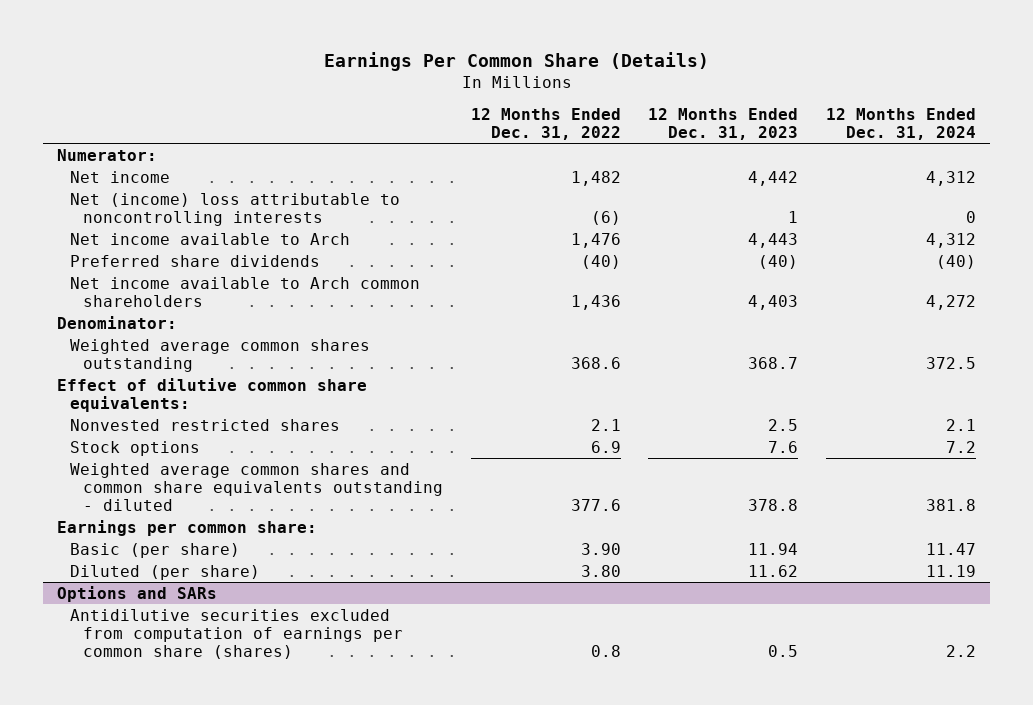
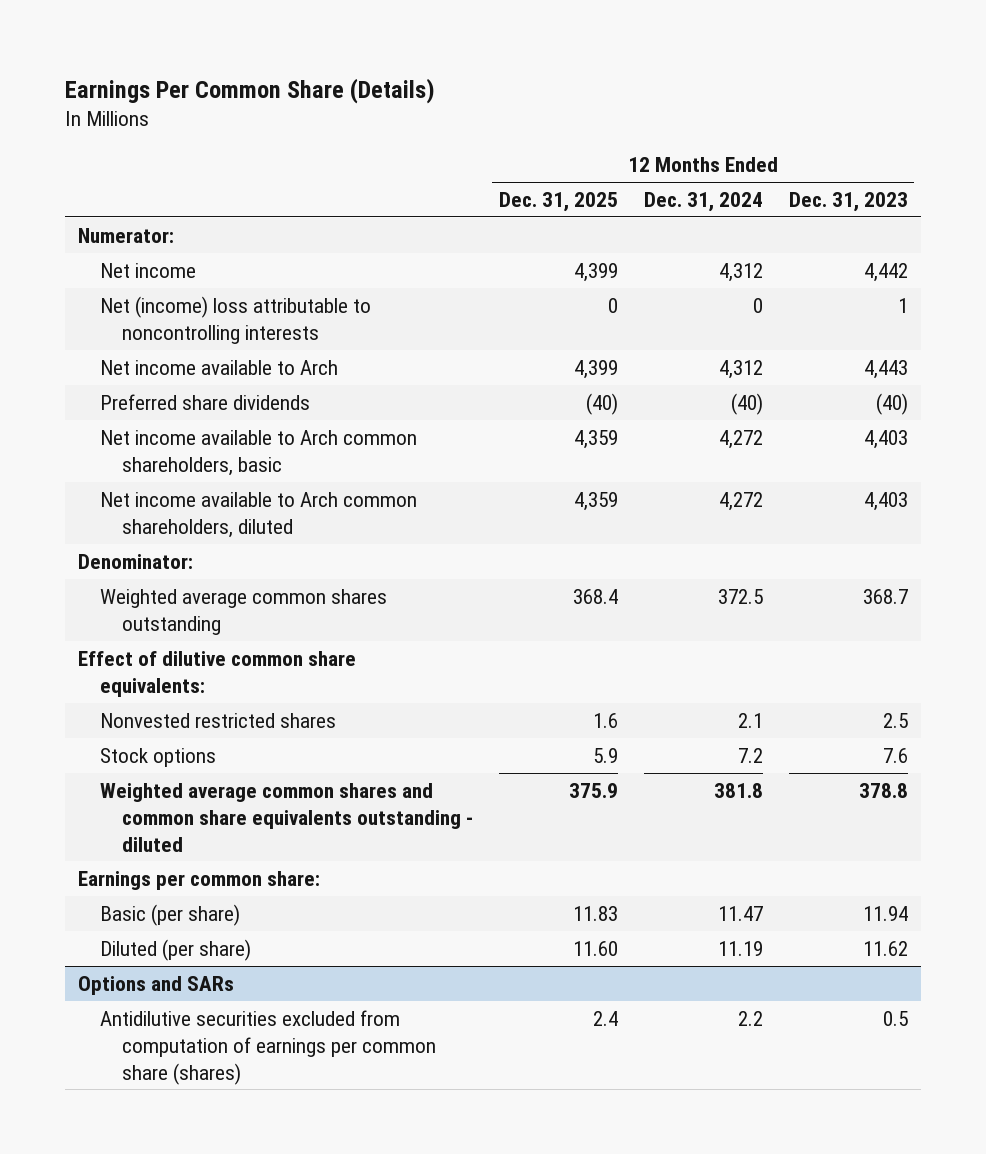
- | 12 Months Ended Dec. 31, 2022 | 12 Months Ended Dec. 31, 2023 | 12 Months Ended Dec. 31, 2024
+ | 12 Months Ended Dec. 31, 2025 | 12 Months Ended Dec. 31, 2024 | 12 Months Ended Dec. 31, 2023
- Net income available to Arch common shareholders | 1,436 | 4,403 | 4,272
+ Net income available to Arch common shareholders, basic | 4,359 | 4,272 | 4,403
+ Net income available to Arch common shareholders, diluted | 4,359 | 4,272 | 4,403

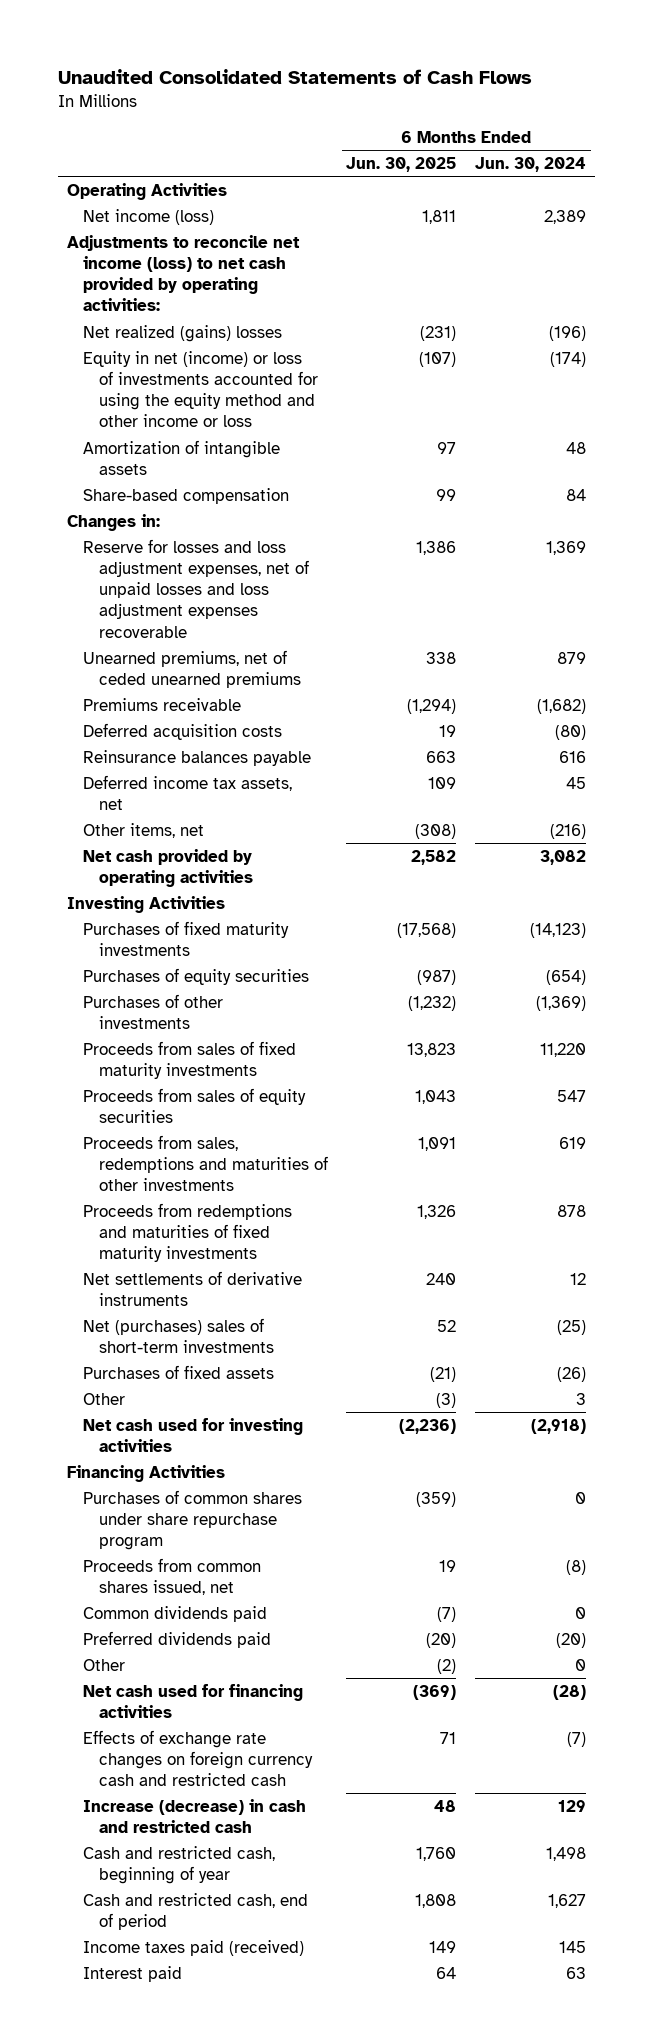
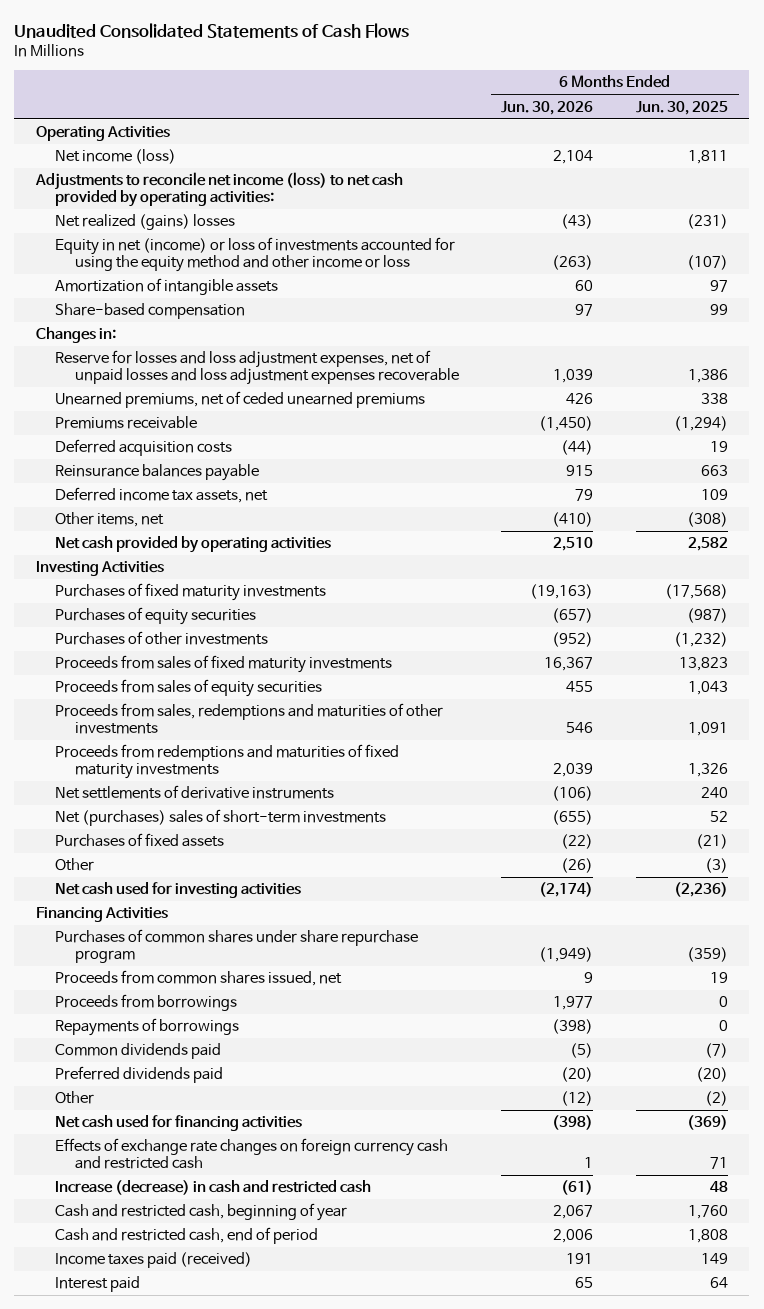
- | 6 Months Ended Jun. 30, 2025 | 6 Months Ended Jun. 30, 2024
+ | 6 Months Ended Jun. 30, 2026 | 6 Months Ended Jun. 30, 2025
+ Proceeds from borrowings | 1,977 | 0
+ Repayments of borrowings | (398) | 0

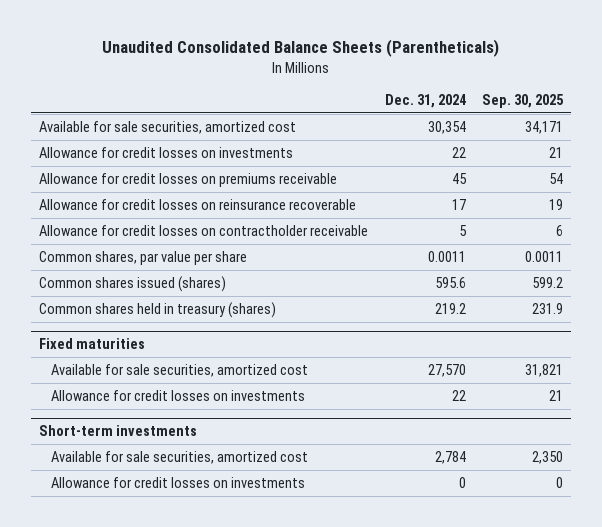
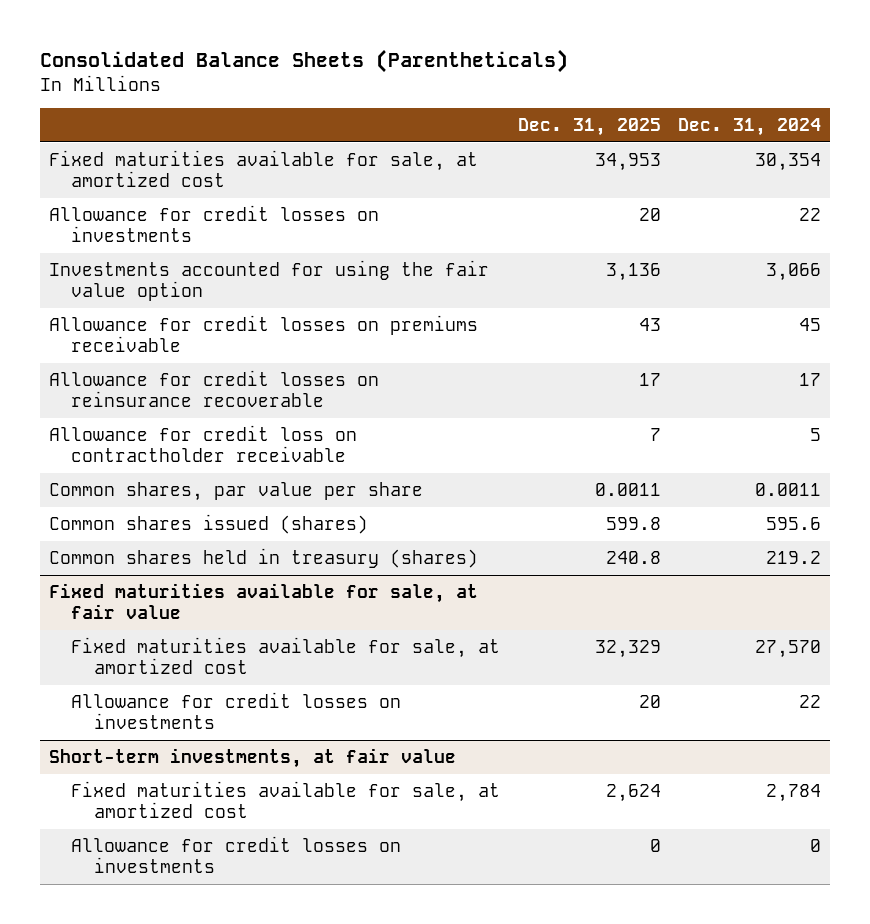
- Unaudited Consolidated Balance Sheets (Parentheticals)
+ Consolidated Balance Sheets (Parentheticals)
- | Dec. 31, 2024 | Sep. 30, 2025
+ | Dec. 31, 2025 | Dec. 31, 2024
- Available for sale securities, amortized cost | 30,354 | 34,171
+ Fixed maturities available for sale, at amortized cost | 34,953 | 30,354
+ Investments accounted for using the fair value option | 3,136 | 3,066
- Allowance for credit losses on contractholder receivable | 5 | 6
+ Allowance for credit loss on contractholder receivable | 7 | 5
- Fixed maturities
- Available for sale securities, amortized cost | 27,570 | 31,821
+ Fixed maturities available for sale, at fair value
+ Fixed maturities available for sale, at amortized cost | 32,329 | 27,570
- Short-term investments
- Available for sale securities, amortized cost | 2,784 | 2,350
+ Short-term investments, at fair value
+ Fixed maturities available for sale, at amortized cost | 2,624 | 2,784

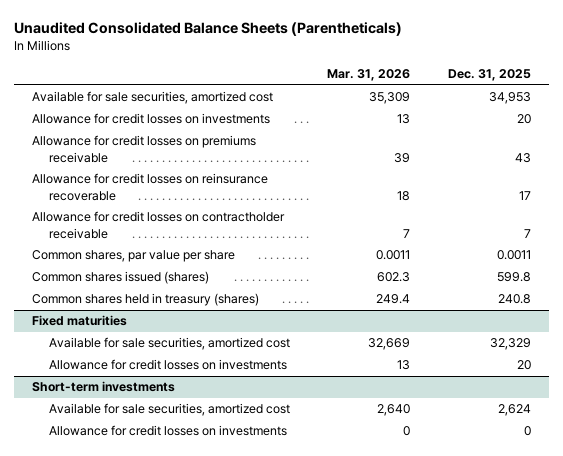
- Consolidated Balance Sheets (Parentheticals)
+ Unaudited Consolidated Balance Sheets (Parentheticals)
- | Dec. 31, 2025 | Dec. 31, 2024
+ | Mar. 31, 2026 | Dec. 31, 2025
- Fixed maturities available for sale, at amortized cost | 34,953 | 30,354
+ Available for sale securities, amortized cost | 35,309 | 34,953
- Investments accounted for using the fair value option | 3,136 | 3,066
- Allowance for credit loss on contractholder receivable | 7 | 5
+ Allowance for credit losses on contractholder receivable | 7 | 7
- Fixed maturities available for sale, at fair value
- Fixed maturities available for sale, at amortized cost | 32,329 | 27,570
+ Fixed maturities
+ Available for sale securities, amortized cost | 32,669 | 32,329
- Short-term investments, at fair value
- Fixed maturities available for sale, at amortized cost | 2,624 | 2,784
+ Short-term investments
+ Available for sale securities, amortized cost | 2,640 | 2,624

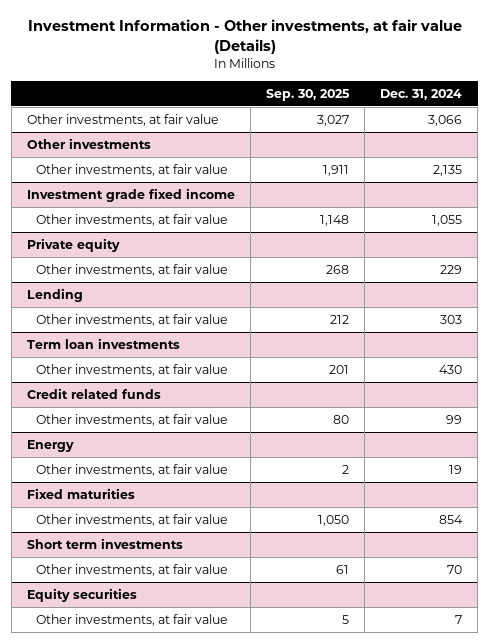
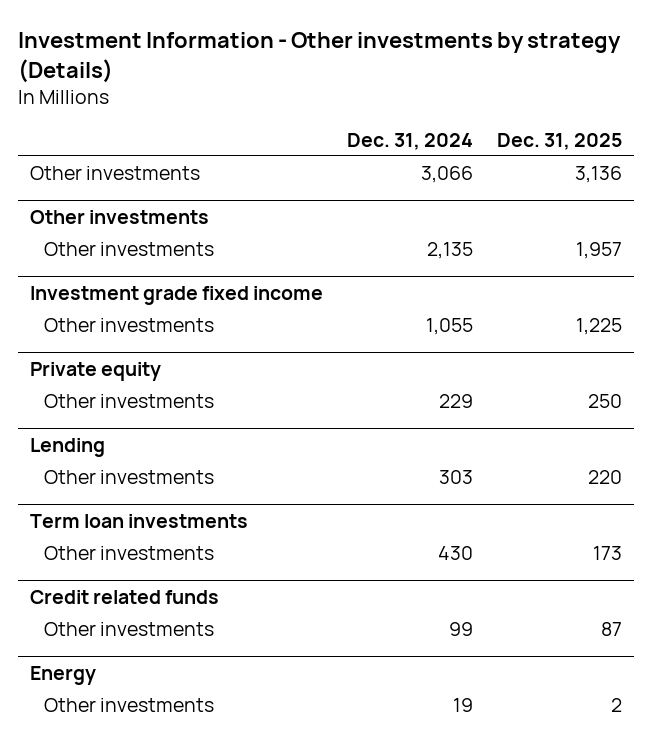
- Investment Information - Other investments, at fair value (Details)
+ Investment Information - Other investments by strategy (Details)
- | Sep. 30, 2025 | Dec. 31, 2024
+ | Dec. 31, 2024 | Dec. 31, 2025
- Other investments, at fair value | 3,027 | 3,066
+ Other investments | 3,066 | 3,136
@ Other investments
- Other investments, at fair value | 1,911 | 2,135
+ Other investments | 2,135 | 1,957
@ Investment grade fixed income
- Other investments, at fair value | 1,148 | 1,055
+ Other investments | 1,055 | 1,225
@ Private equity
- Other investments, at fair value | 268 | 229
+ Other investments | 229 | 250
@ Lending
- Other investments, at fair value | 212 | 303
+ Other investments | 303 | 220
@ Term loan investments
- Other investments, at fair value | 201 | 430
+ Other investments | 430 | 173
@ Credit related funds
- Other investments, at fair value | 80 | 99
+ Other investments | 99 | 87
@ Energy
- Other investments, at fair value | 2 | 19
- Fixed maturities
- Other investments, at fair value | 1,050 | 854
- Short term investments
- Other investments, at fair value | 61 | 70
- Equity securities
- Other investments, at fair value | 5 | 7
@ Energy
+ Other investments | 19 | 2

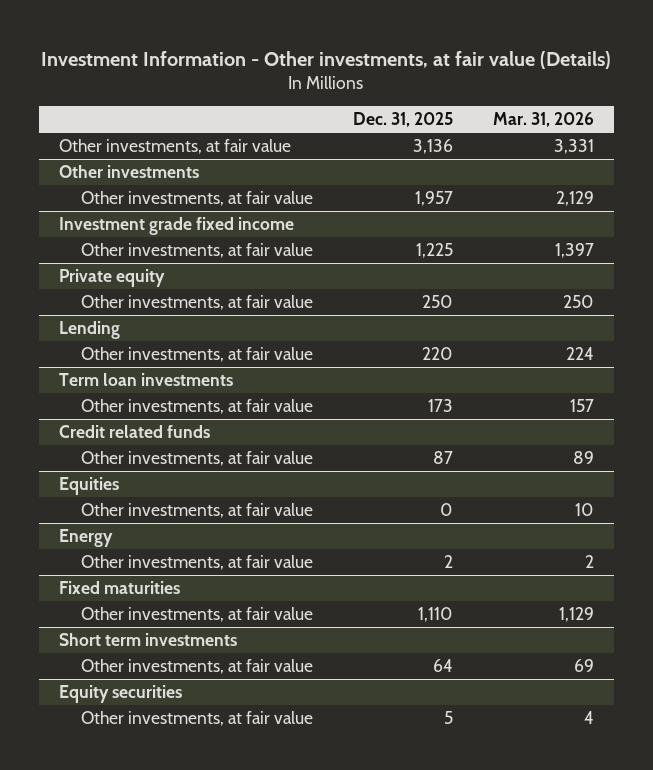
- Investment Information - Other investments by strategy (Details)
+ Investment Information - Other investments, at fair value (Details)
- | Dec. 31, 2024 | Dec. 31, 2025
+ | Dec. 31, 2025 | Mar. 31, 2026
- Other investments | 3,066 | 3,136
+ Other investments, at fair value | 3,136 | 3,331
@ Other investments
- Other investments | 2,135 | 1,957
+ Other investments, at fair value | 1,957 | 2,129
@ Investment grade fixed income
- Other investments | 1,055 | 1,225
+ Other investments, at fair value | 1,225 | 1,397
@ Private equity
- Other investments | 229 | 250
+ Other investments, at fair value | 250 | 250
@ Lending
- Other investments | 303 | 220
+ Other investments, at fair value | 220 | 224
@ Term loan investments
- Other investments | 430 | 173
+ Other investments, at fair value | 173 | 157
@ Credit related funds
- Other investments | 99 | 87
+ Other investments, at fair value | 87 | 89
+ Equities
+ Other investments, at fair value | 0 | 10
@ Energy
- Other investments | 19 | 2
+ Other investments, at fair value | 2 | 2
+ Fixed maturities
+ Other investments, at fair value | 1,110 | 1,129
+ Short term investments
+ Other investments, at fair value | 64 | 69
+ Equity securities
+ Other investments, at fair value | 5 | 4

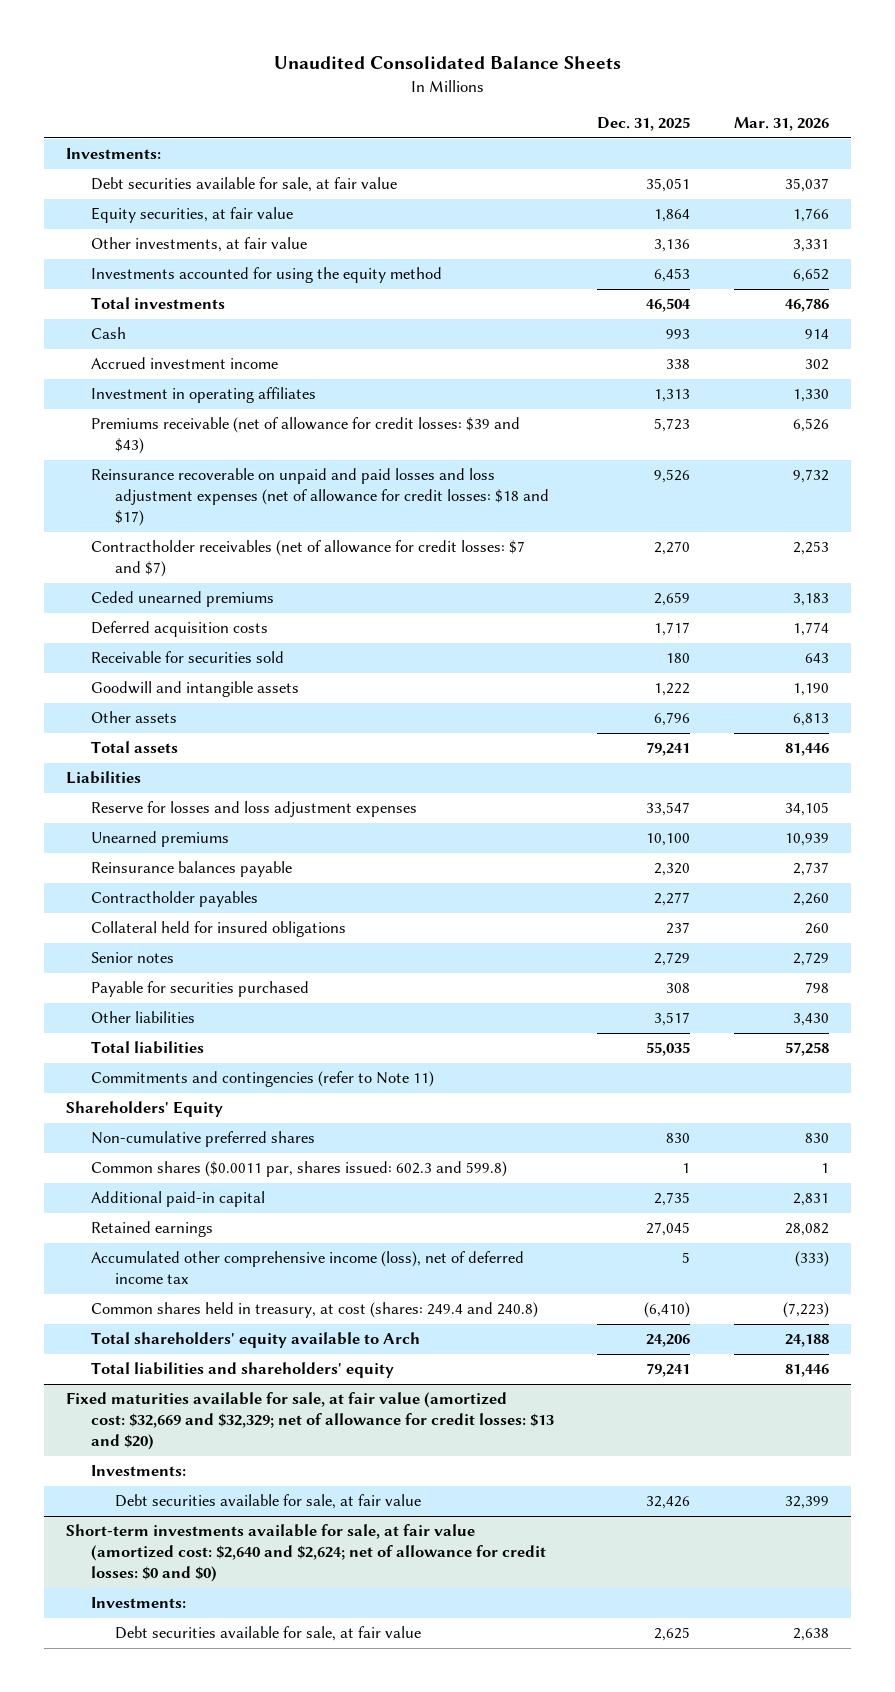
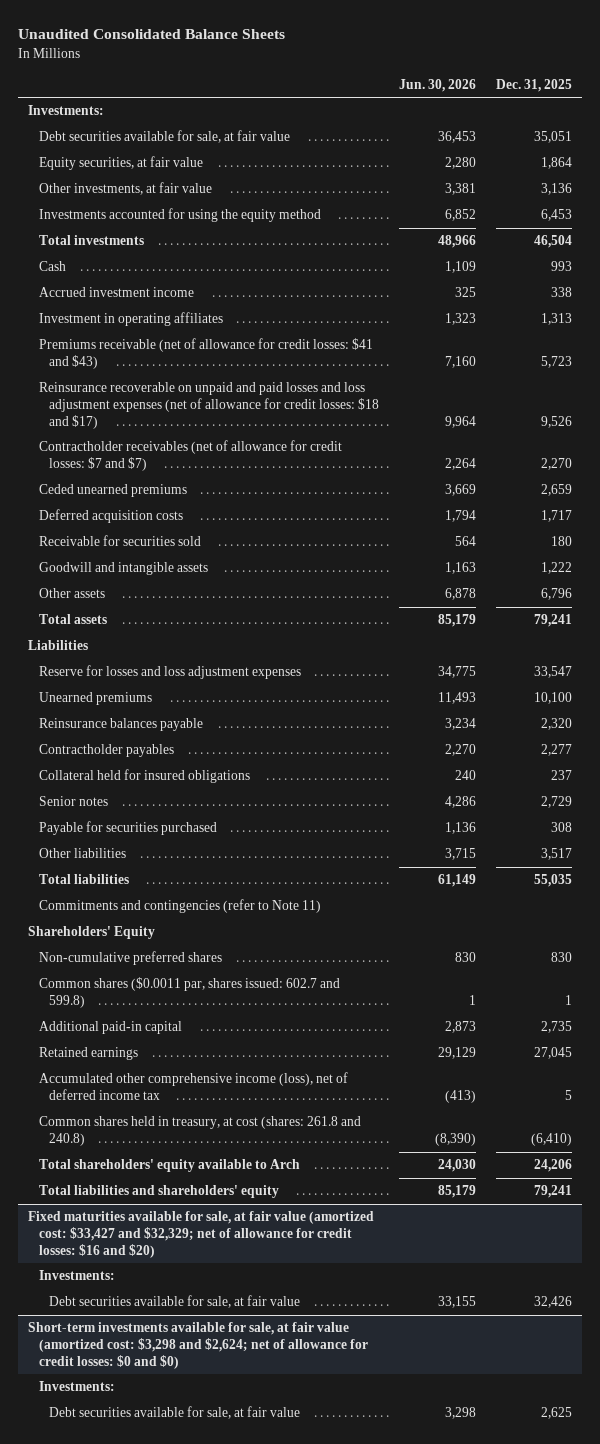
- | Dec. 31, 2025 | Mar. 31, 2026
+ | Jun. 30, 2026 | Dec. 31, 2025
- Premiums receivable (net of allowance for credit losses: $39 and $43) | 5,723 | 6,526
+ Premiums receivable (net of allowance for credit losses: $41 and $43) | 7,160 | 5,723
- Common shares ($0.0011 par, shares issued: 602.3 and 599.8) | 1 | 1
+ Common shares ($0.0011 par, shares issued: 602.7 and 599.8) | 1 | 1
- Common shares held in treasury, at cost (shares: 249.4 and 240.8) | (6,410) | (7,223)
+ Common shares held in treasury, at cost (shares: 261.8 and 240.8) | (8,390) | (6,410)
- Fixed maturities available for sale, at fair value (amortized cost: $32,669 and $32,329; net of allowance for credit losses: $13 and $20)
+ Fixed maturities available for sale, at fair value (amortized cost: $33,427 and $32,329; net of allowance for credit losses: $16 and $20)
- Short-term investments available for sale, at fair value (amortized cost: $2,640 and $2,624; net of allowance for credit losses: $0 and $0)
+ Short-term investments available for sale, at fair value (amortized cost: $3,298 and $2,624; net of allowance for credit losses: $0 and $0)

